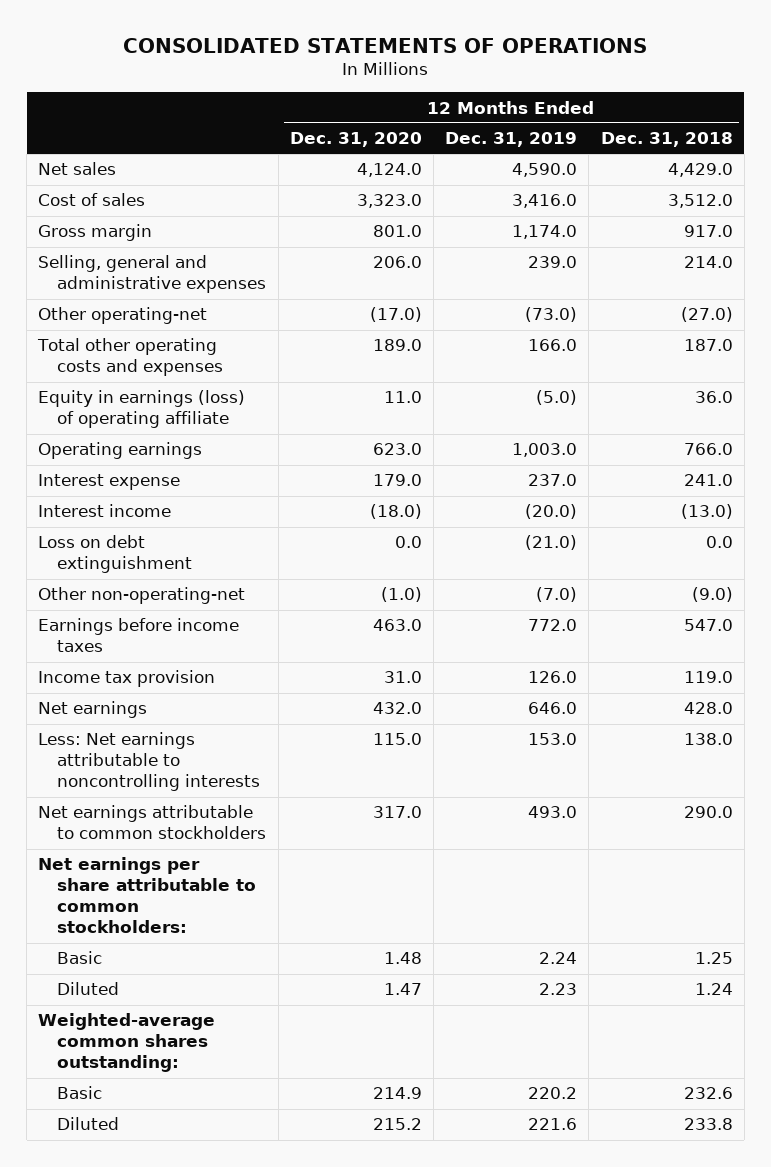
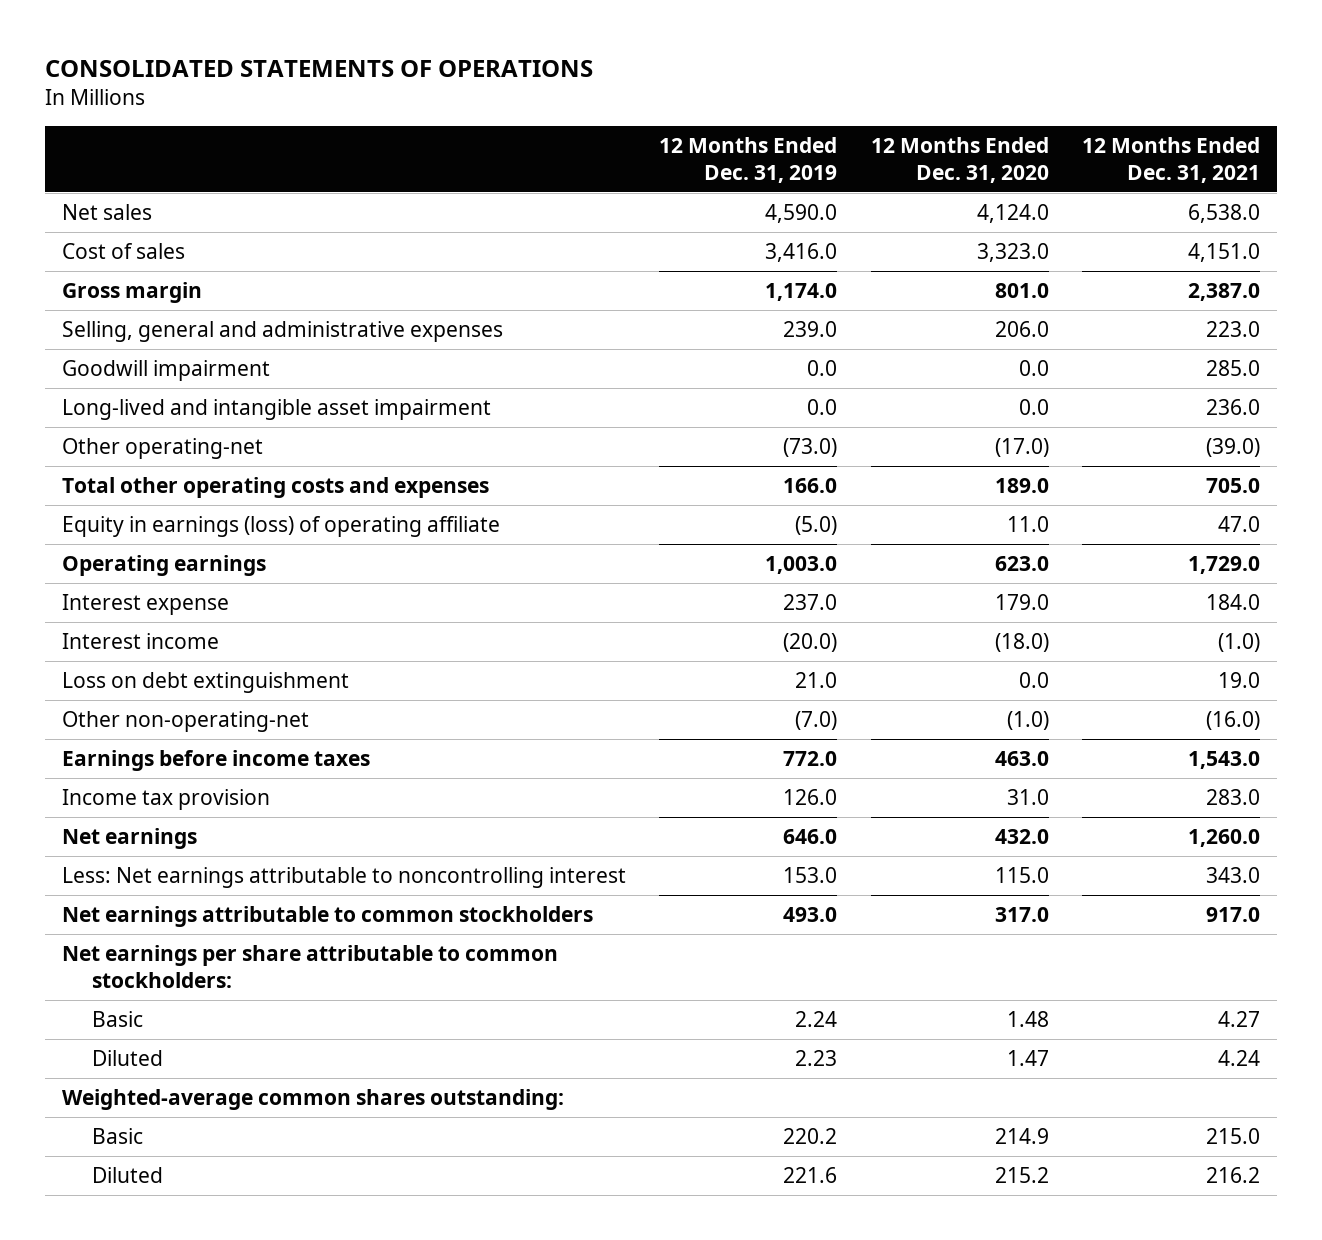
- | 12 Months Ended Dec. 31, 2020 | 12 Months Ended Dec. 31, 2019 | 12 Months Ended Dec. 31, 2018
+ | 12 Months Ended Dec. 31, 2019 | 12 Months Ended Dec. 31, 2020 | 12 Months Ended Dec. 31, 2021
+ Goodwill impairment | 0.0 | 0.0 | 285.0
+ Long-lived and intangible asset impairment | 0.0 | 0.0 | 236.0
- Loss on debt extinguishment | 0.0 | (21.0) | 0.0
+ Loss on debt extinguishment | 21.0 | 0.0 | 19.0
- Less: Net earnings attributable to noncontrolling interests | 115.0 | 153.0 | 138.0
+ Less: Net earnings attributable to noncontrolling interest | 153.0 | 115.0 | 343.0

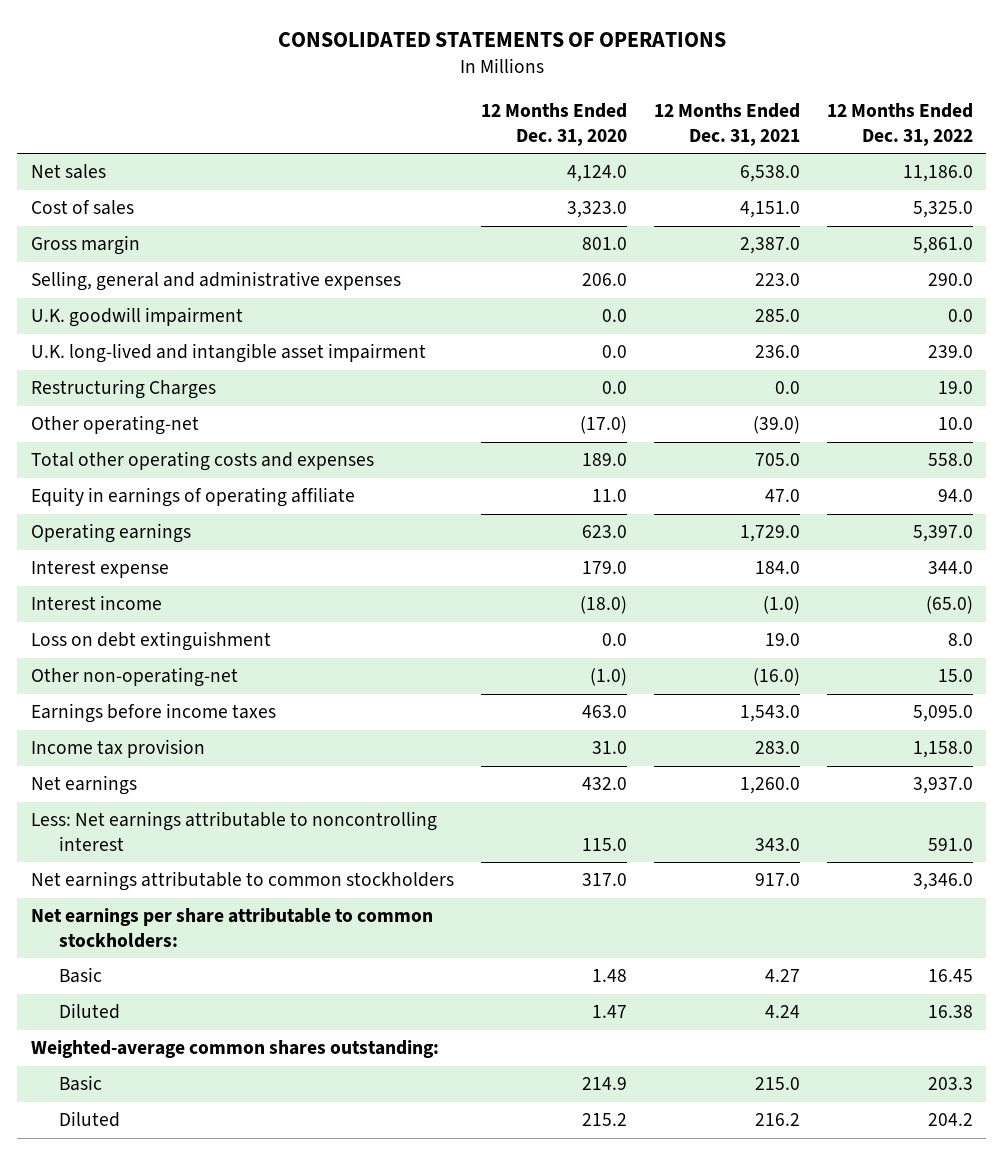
- | 12 Months Ended Dec. 31, 2019 | 12 Months Ended Dec. 31, 2020 | 12 Months Ended Dec. 31, 2021
+ | 12 Months Ended Dec. 31, 2020 | 12 Months Ended Dec. 31, 2021 | 12 Months Ended Dec. 31, 2022
- Goodwill impairment | 0.0 | 0.0 | 285.0
- Long-lived and intangible asset impairment | 0.0 | 0.0 | 236.0
+ U.K. goodwill impairment | 0.0 | 285.0 | 0.0
+ U.K. long-lived and intangible asset impairment | 0.0 | 236.0 | 239.0
+ Restructuring Charges | 0.0 | 0.0 | 19.0
- Equity in earnings (loss) of operating affiliate | (5.0) | 11.0 | 47.0
+ Equity in earnings of operating affiliate | 11.0 | 47.0 | 94.0

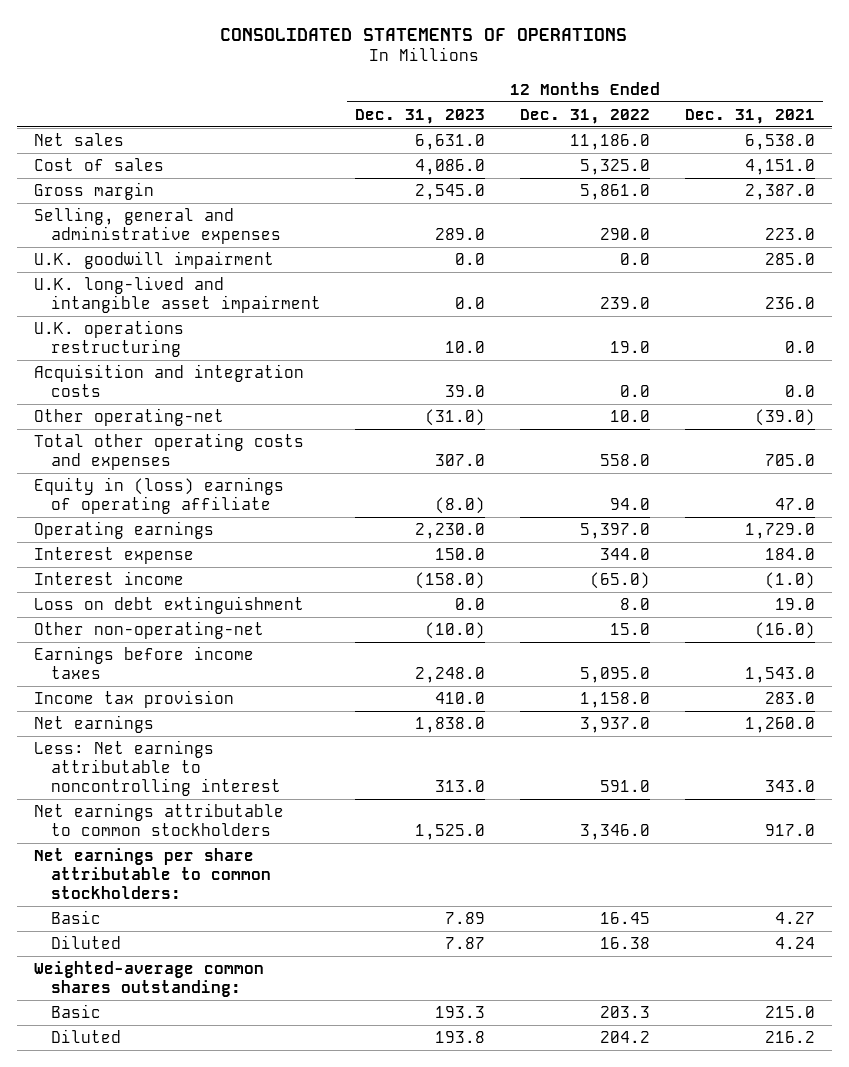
- | 12 Months Ended Dec. 31, 2020 | 12 Months Ended Dec. 31, 2021 | 12 Months Ended Dec. 31, 2022
+ | 12 Months Ended Dec. 31, 2023 | 12 Months Ended Dec. 31, 2022 | 12 Months Ended Dec. 31, 2021
- Restructuring Charges | 0.0 | 0.0 | 19.0
+ U.K. operations restructuring | 10.0 | 19.0 | 0.0
+ Acquisition and integration costs | 39.0 | 0.0 | 0.0
- Equity in earnings of operating affiliate | 11.0 | 47.0 | 94.0
+ Equity in (loss) earnings of operating affiliate | (8.0) | 94.0 | 47.0

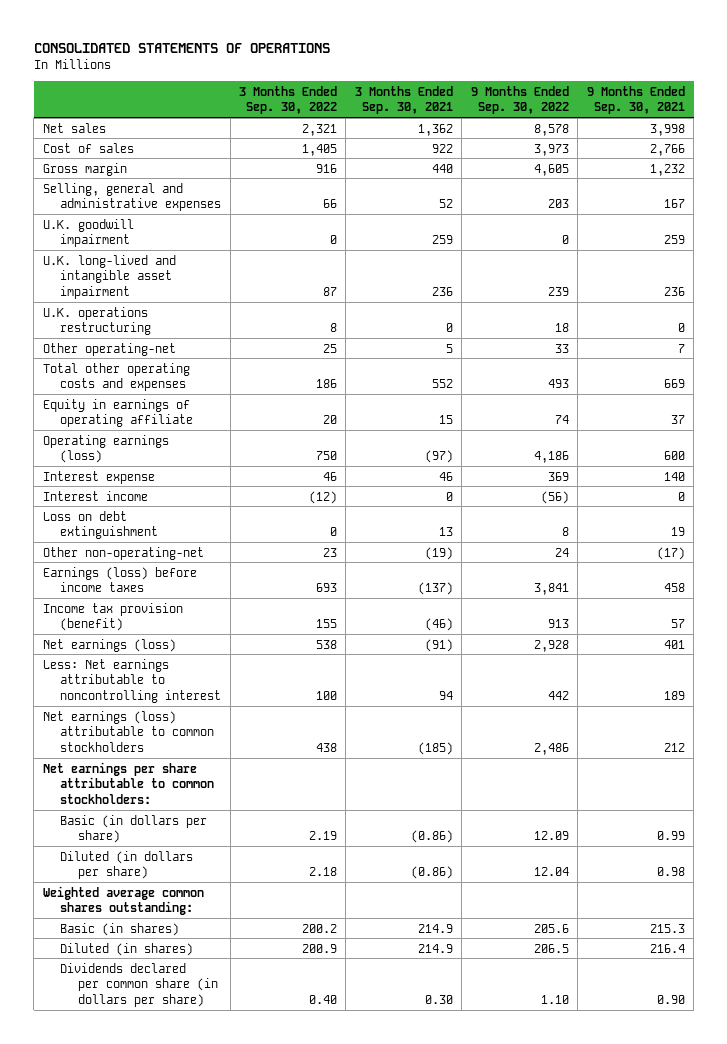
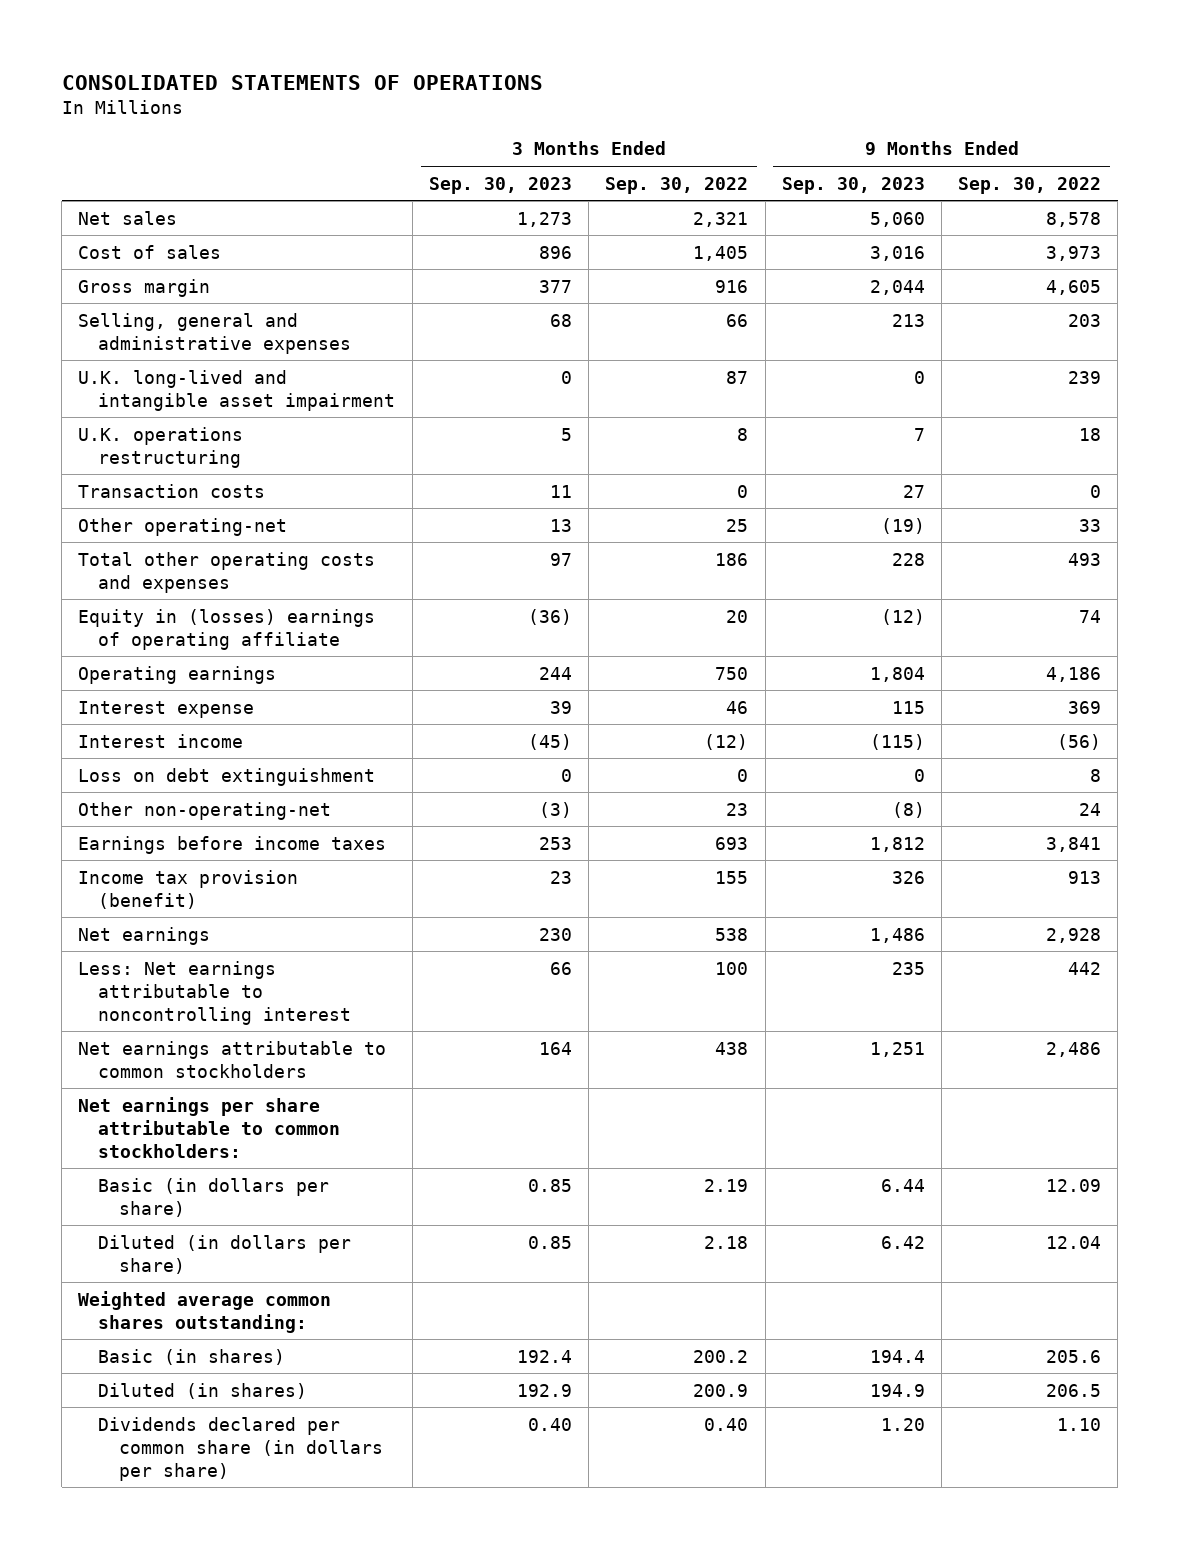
- | 3 Months Ended Sep. 30, 2022 | 3 Months Ended Sep. 30, 2021 | 9 Months Ended Sep. 30, 2022 | 9 Months Ended Sep. 30, 2021
+ | 3 Months Ended Sep. 30, 2023 | 3 Months Ended Sep. 30, 2022 | 9 Months Ended Sep. 30, 2023 | 9 Months Ended Sep. 30, 2022
- U.K. goodwill impairment | 0 | 259 | 0 | 259
+ Transaction costs | 11 | 0 | 27 | 0
- Equity in earnings of operating affiliate | 20 | 15 | 74 | 37
- Operating earnings (loss) | 750 | (97) | 4,186 | 600
+ Equity in (losses) earnings of operating affiliate | (36) | 20 | (12) | 74
+ Operating earnings | 244 | 750 | 1,804 | 4,186
- Earnings (loss) before income taxes | 693 | (137) | 3,841 | 458
+ Earnings before income taxes | 253 | 693 | 1,812 | 3,841
- Net earnings (loss) | 538 | (91) | 2,928 | 401
+ Net earnings | 230 | 538 | 1,486 | 2,928
- Net earnings (loss) attributable to common stockholders | 438 | (185) | 2,486 | 212
+ Net earnings attributable to common stockholders | 164 | 438 | 1,251 | 2,486

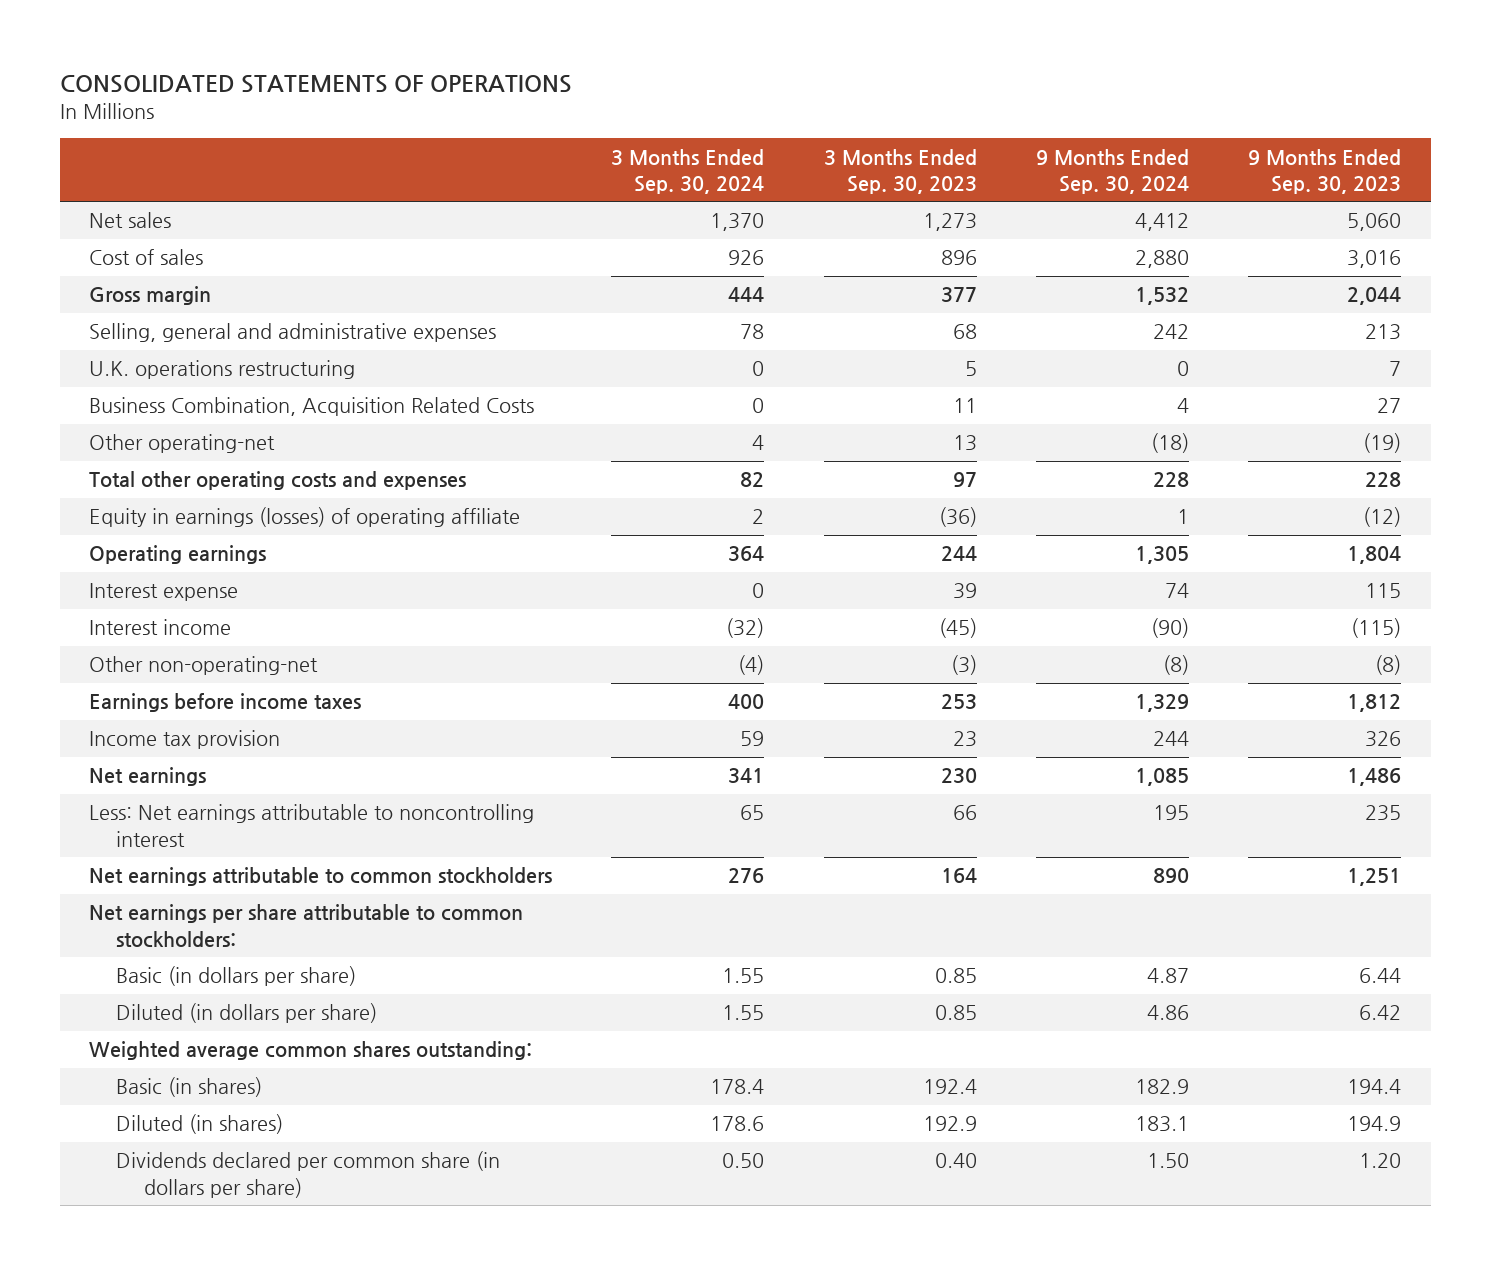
- | 3 Months Ended Sep. 30, 2023 | 3 Months Ended Sep. 30, 2022 | 9 Months Ended Sep. 30, 2023 | 9 Months Ended Sep. 30, 2022
+ | 3 Months Ended Sep. 30, 2024 | 3 Months Ended Sep. 30, 2023 | 9 Months Ended Sep. 30, 2024 | 9 Months Ended Sep. 30, 2023
- U.K. long-lived and intangible asset impairment | 0 | 87 | 0 | 239
- Transaction costs | 11 | 0 | 27 | 0
+ Business Combination, Acquisition Related Costs | 0 | 11 | 4 | 27
- Equity in (losses) earnings of operating affiliate | (36) | 20 | (12) | 74
+ Equity in earnings (losses) of operating affiliate | 2 | (36) | 1 | (12)
- Loss on debt extinguishment | 0 | 0 | 0 | 8
- Income tax provision (benefit) | 23 | 155 | 326 | 913
+ Income tax provision | 59 | 23 | 244 | 326

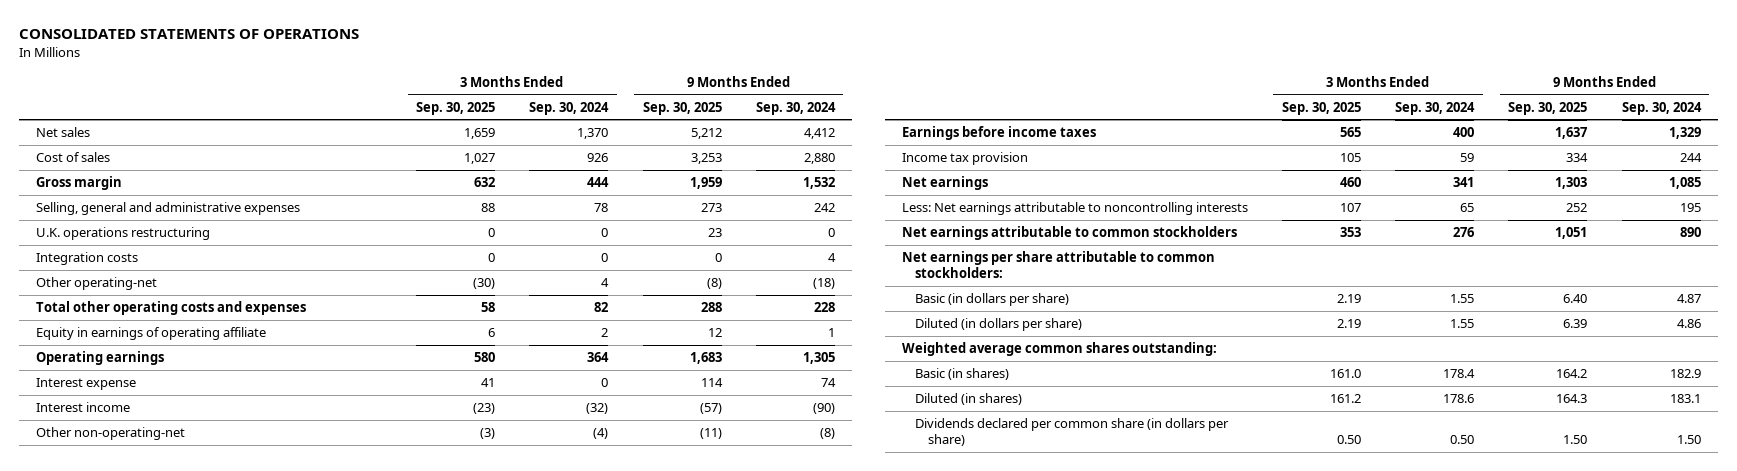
- | 3 Months Ended Sep. 30, 2024 | 3 Months Ended Sep. 30, 2023 | 9 Months Ended Sep. 30, 2024 | 9 Months Ended Sep. 30, 2023
+ | 3 Months Ended Sep. 30, 2025 | 3 Months Ended Sep. 30, 2024 | 9 Months Ended Sep. 30, 2025 | 9 Months Ended Sep. 30, 2024
- Business Combination, Acquisition Related Costs | 0 | 11 | 4 | 27
+ Integration costs | 0 | 0 | 0 | 4
- Equity in earnings (losses) of operating affiliate | 2 | (36) | 1 | (12)
+ Equity in earnings of operating affiliate | 6 | 2 | 12 | 1
- Less: Net earnings attributable to noncontrolling interest | 65 | 66 | 195 | 235
+ Less: Net earnings attributable to noncontrolling interests | 107 | 65 | 252 | 195

